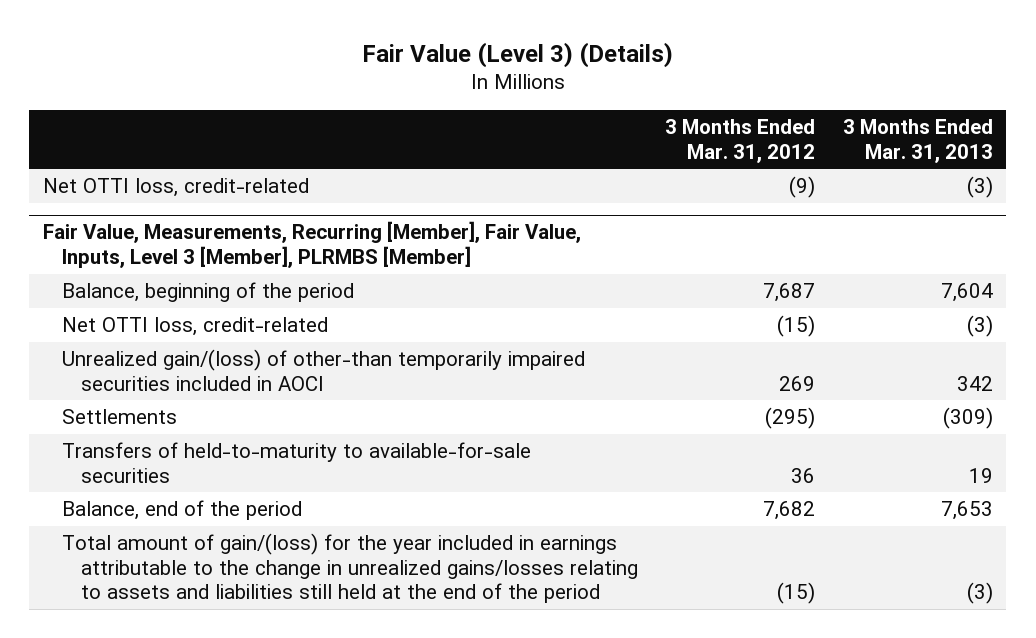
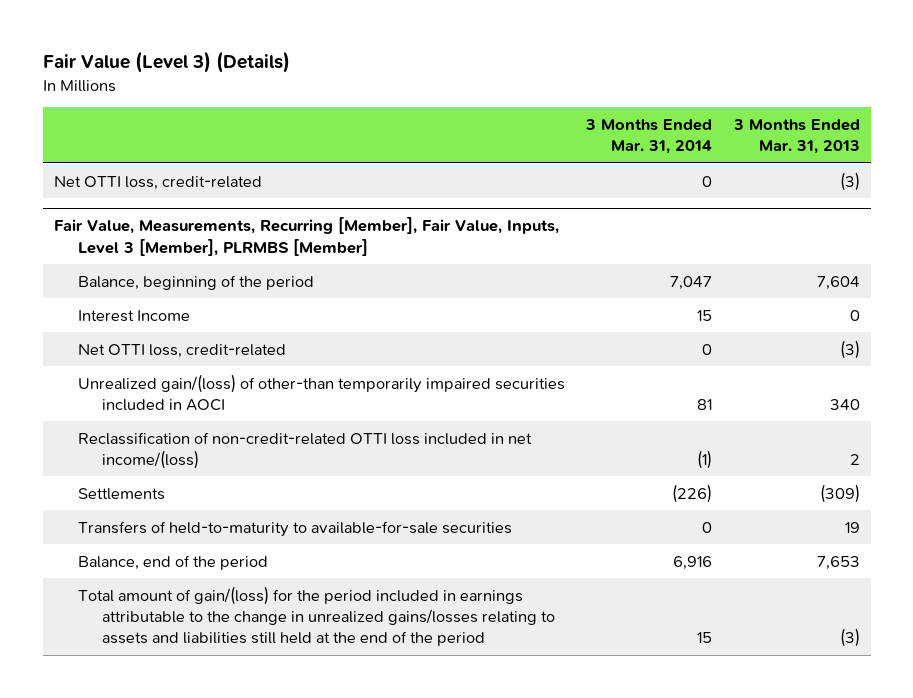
- | 3 Months Ended Mar. 31, 2012 | 3 Months Ended Mar. 31, 2013
+ | 3 Months Ended Mar. 31, 2014 | 3 Months Ended Mar. 31, 2013
@ Fair Value, Measurements, Recurring [Member], Fair Value, Inputs, Level 3 [Member], PLRMBS [Member]
+ Interest Income | 15 | 0
- Unrealized gain/(loss) of other-than temporarily impaired securities included in AOCI | 269 | 342
+ Unrealized gain/(loss) of other-than temporarily impaired securities included in AOCI | 81 | 340
+ Reclassification of non-credit-related OTTI loss included in net income/(loss) | (1) | 2
- Total amount of gain/(loss) for the year included in earnings attributable to the change in unrealized gains/losses relating to assets and liabilities still held at the end of the period | (15) | (3)
+ Total amount of gain/(loss) for the period included in earnings attributable to the change in unrealized gains/losses relating to assets and liabilities still held at the end of the period | 15 | (3)

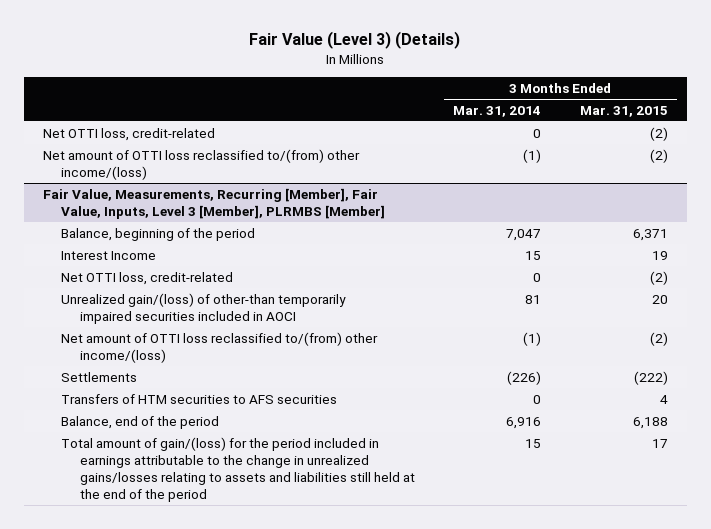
- | 3 Months Ended Mar. 31, 2014 | 3 Months Ended Mar. 31, 2013
+ | 3 Months Ended Mar. 31, 2014 | 3 Months Ended Mar. 31, 2015
+ Net amount of OTTI loss reclassified to/(from) other income/(loss) | (1) | (2)
@ Fair Value, Measurements, Recurring [Member], Fair Value, Inputs, Level 3 [Member], PLRMBS [Member]
- Reclassification of non-credit-related OTTI loss included in net income/(loss) | (1) | 2
+ Net amount of OTTI loss reclassified to/(from) other income/(loss) | (1) | (2)
- Transfers of held-to-maturity to available-for-sale securities | 0 | 19
+ Transfers of HTM securities to AFS securities | 0 | 4

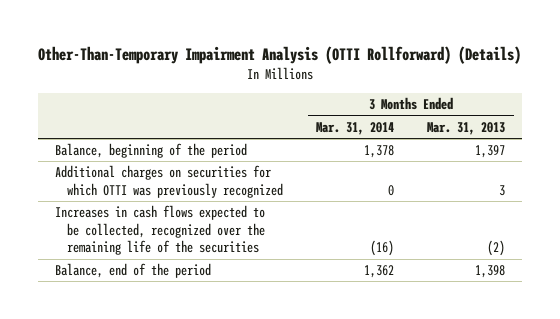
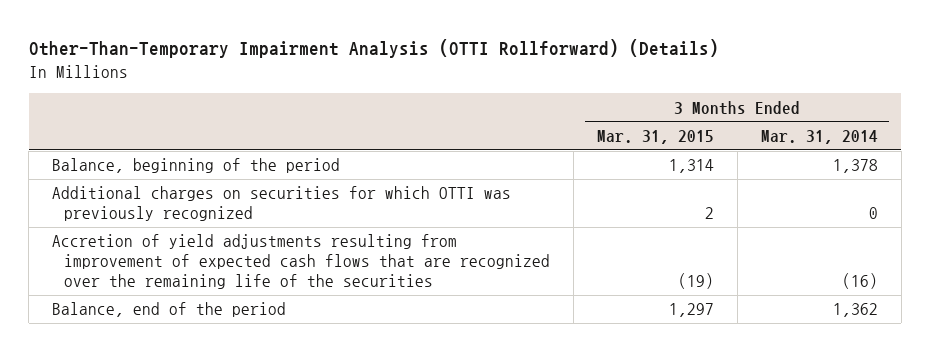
- | 3 Months Ended Mar. 31, 2014 | 3 Months Ended Mar. 31, 2013
+ | 3 Months Ended Mar. 31, 2015 | 3 Months Ended Mar. 31, 2014
- Increases in cash flows expected to be collected, recognized over the remaining life of the securities | (16) | (2)
+ Accretion of yield adjustments resulting from improvement of expected cash flows that are recognized over the remaining life of the securities | (19) | (16)

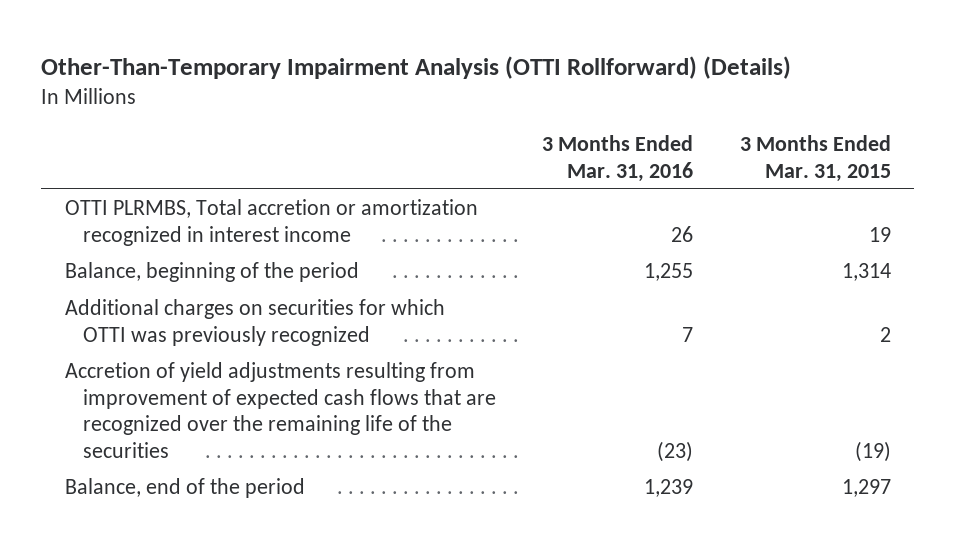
- | 3 Months Ended Mar. 31, 2015 | 3 Months Ended Mar. 31, 2014
+ | 3 Months Ended Mar. 31, 2016 | 3 Months Ended Mar. 31, 2015
+ OTTI PLRMBS, Total accretion or amortization recognized in interest income | 26 | 19

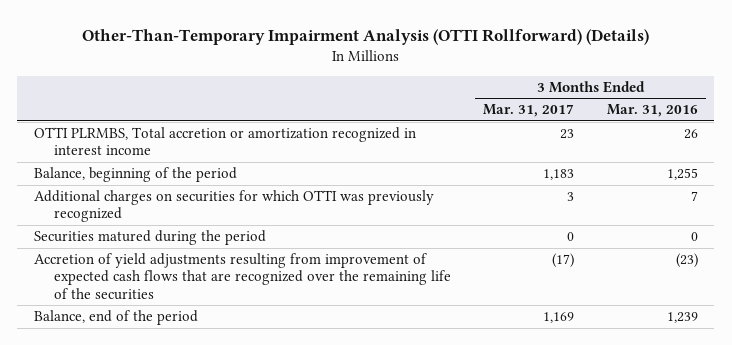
- | 3 Months Ended Mar. 31, 2016 | 3 Months Ended Mar. 31, 2015
+ | 3 Months Ended Mar. 31, 2017 | 3 Months Ended Mar. 31, 2016
+ Securities matured during the period | 0 | 0

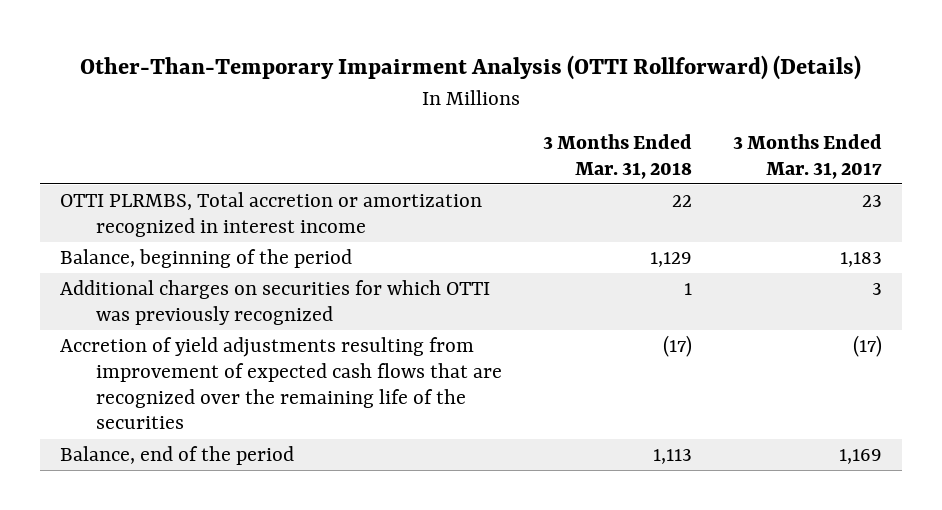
- | 3 Months Ended Mar. 31, 2017 | 3 Months Ended Mar. 31, 2016
+ | 3 Months Ended Mar. 31, 2018 | 3 Months Ended Mar. 31, 2017
- Securities matured during the period | 0 | 0

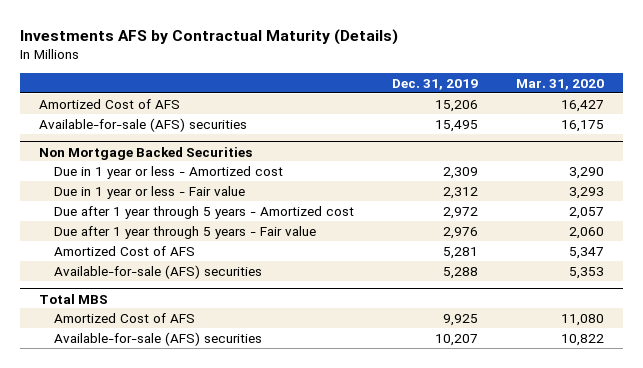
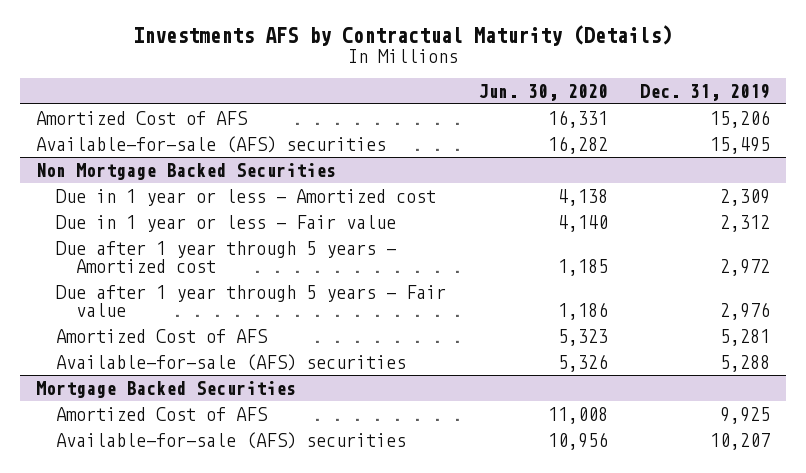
- | Dec. 31, 2019 | Mar. 31, 2020
+ | Jun. 30, 2020 | Dec. 31, 2019
- Total MBS
+ Mortgage Backed Securities

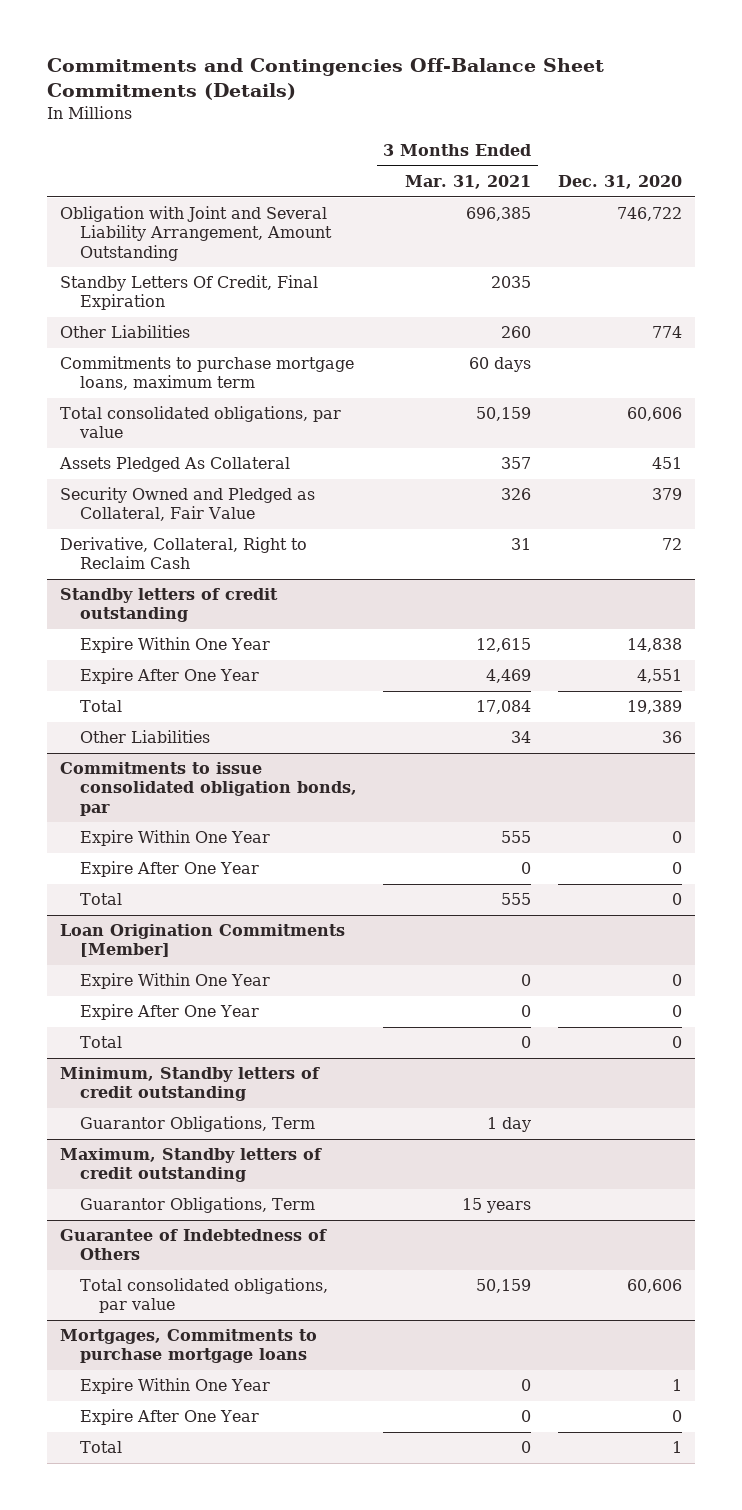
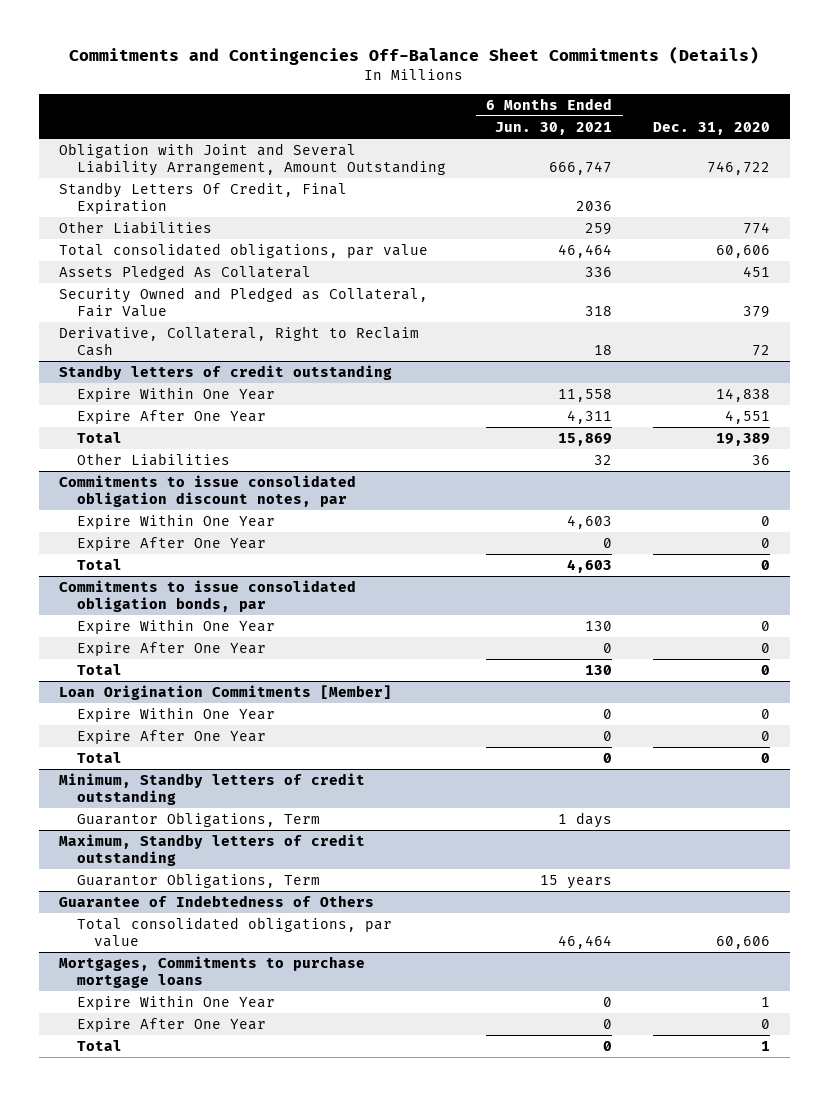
- | 3 Months Ended Mar. 31, 2021 | Dec. 31, 2020
+ | 6 Months Ended Jun. 30, 2021 | Dec. 31, 2020
- Commitments to purchase mortgage loans, maximum term | 60 days |
+ Commitments to issue consolidated obligation discount notes, par
+ Expire Within One Year | 4,603 | 0
+ Expire After One Year | 0 | 0
+ Total | 4,603 | 0

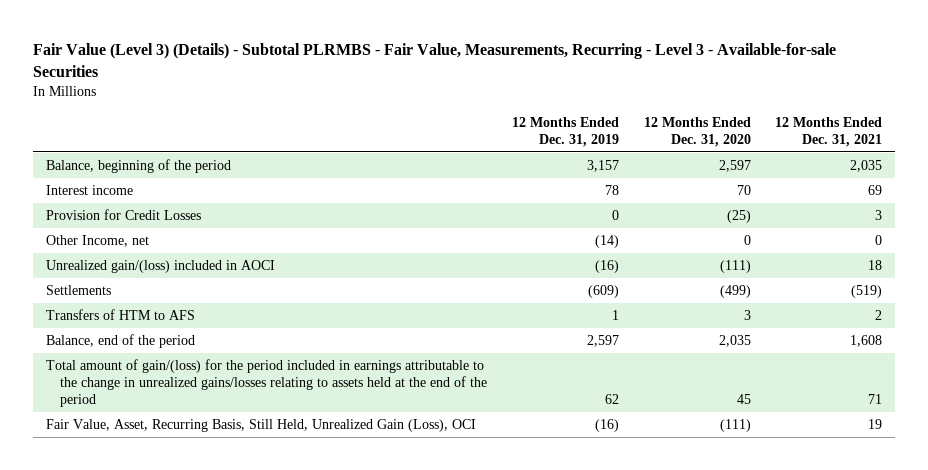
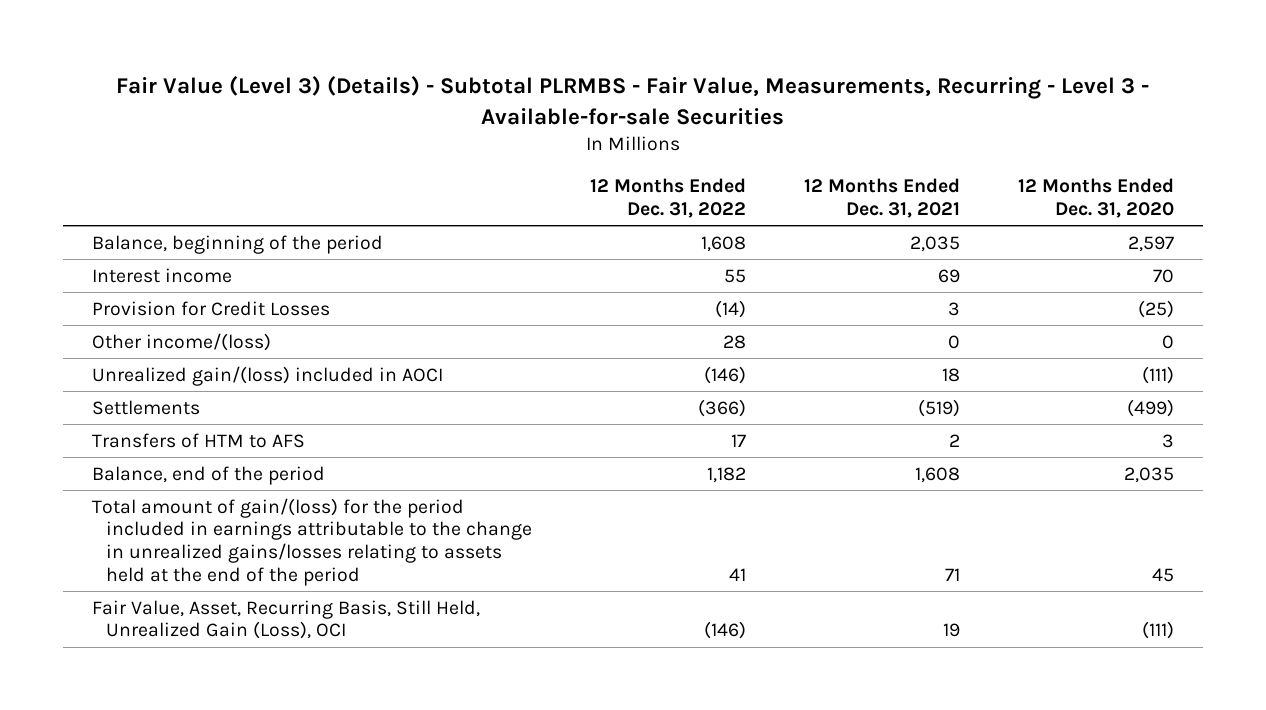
- | 12 Months Ended Dec. 31, 2019 | 12 Months Ended Dec. 31, 2020 | 12 Months Ended Dec. 31, 2021
+ | 12 Months Ended Dec. 31, 2022 | 12 Months Ended Dec. 31, 2021 | 12 Months Ended Dec. 31, 2020
- Other Income, net | (14) | 0 | 0
+ Other income/(loss) | 28 | 0 | 0

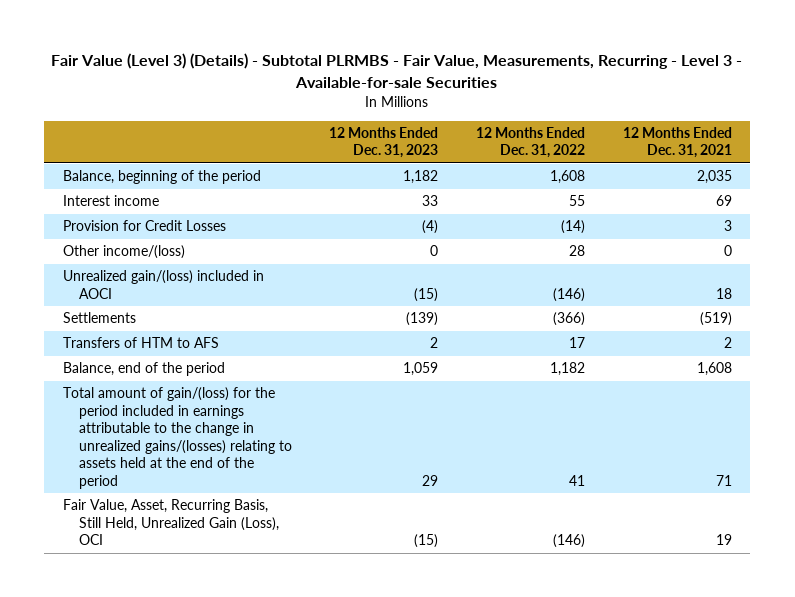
- | 12 Months Ended Dec. 31, 2022 | 12 Months Ended Dec. 31, 2021 | 12 Months Ended Dec. 31, 2020
+ | 12 Months Ended Dec. 31, 2023 | 12 Months Ended Dec. 31, 2022 | 12 Months Ended Dec. 31, 2021
- Total amount of gain/(loss) for the period included in earnings attributable to the change in unrealized gains/losses relating to assets held at the end of the period | 41 | 71 | 45
+ Total amount of gain/(loss) for the period included in earnings attributable to the change in unrealized gains/(losses) relating to assets held at the end of the period | 29 | 41 | 71

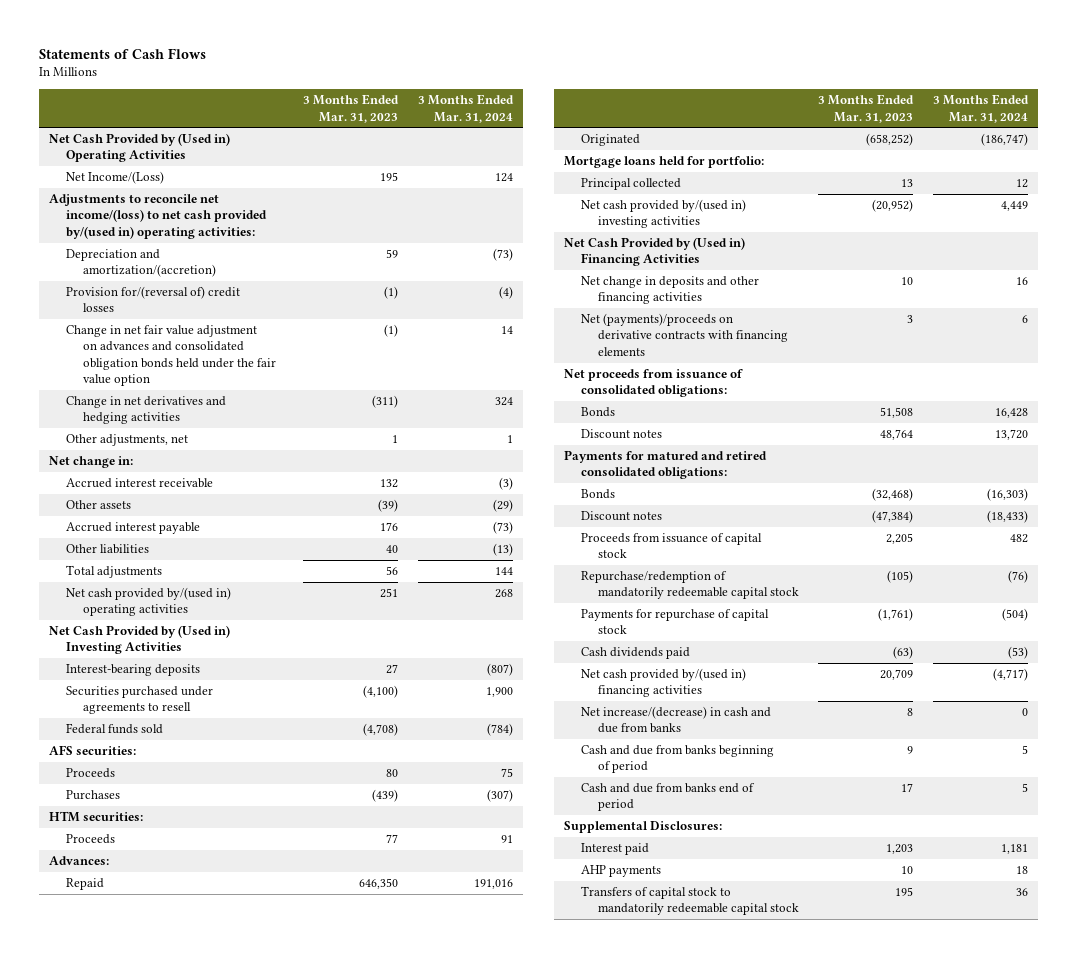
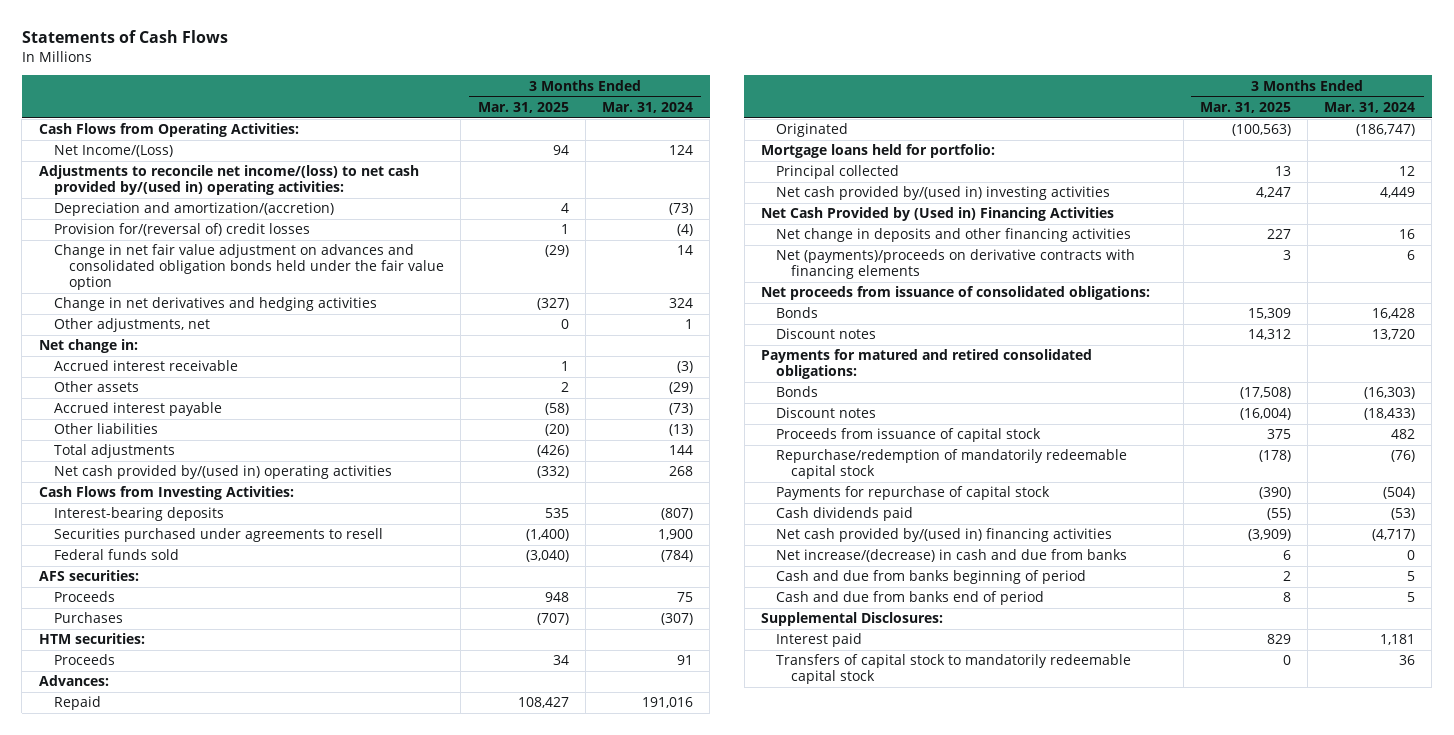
- | 3 Months Ended Mar. 31, 2023 | 3 Months Ended Mar. 31, 2024
+ | 3 Months Ended Mar. 31, 2025 | 3 Months Ended Mar. 31, 2024
- Net Cash Provided by (Used in) Operating Activities
+ Cash Flows from Operating Activities:
- Net Cash Provided by (Used in) Investing Activities
+ Cash Flows from Investing Activities:
- AHP payments | 10 | 18

